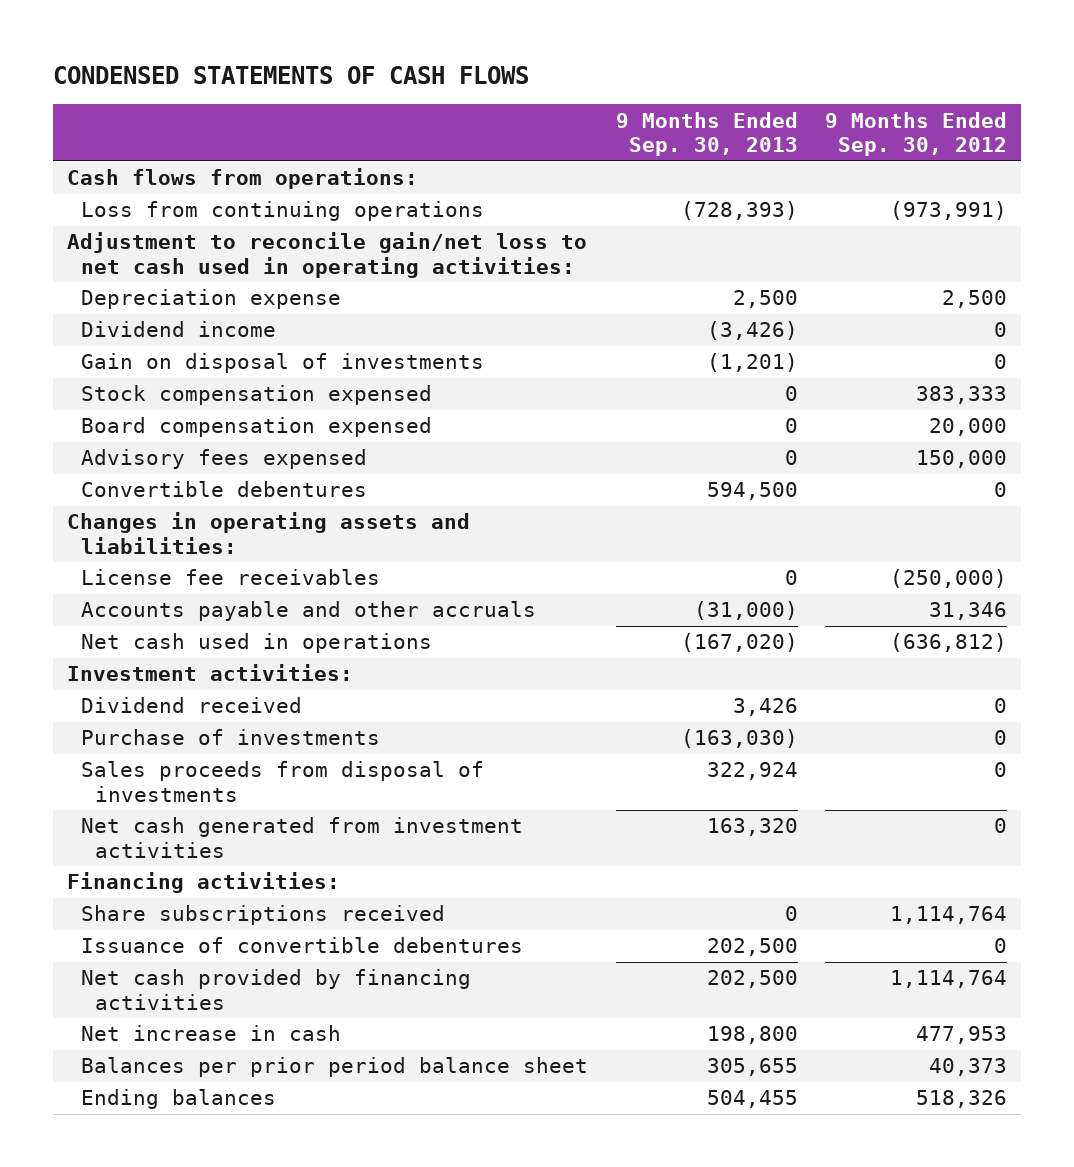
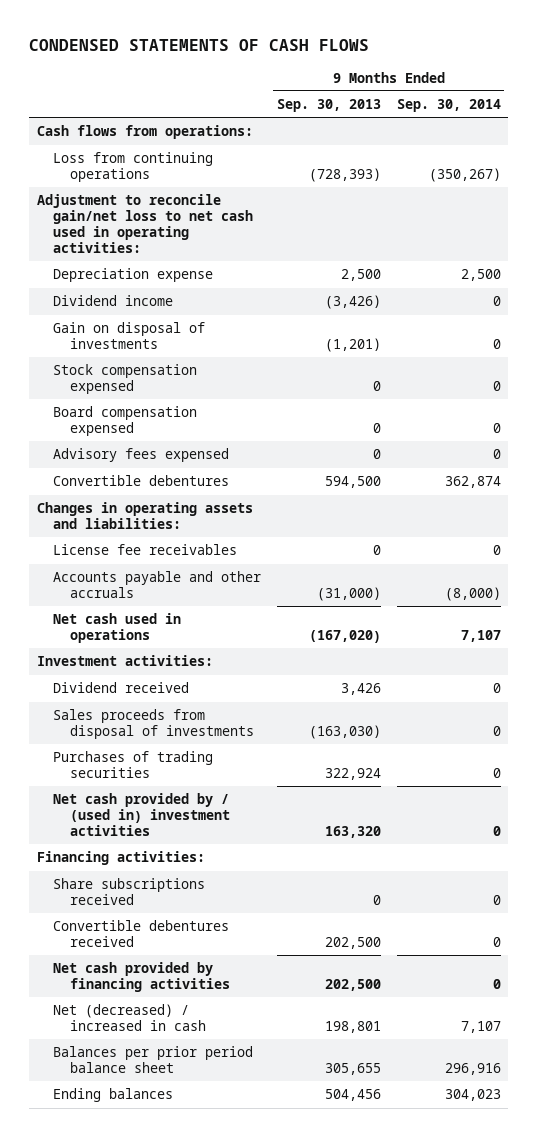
- | 9 Months Ended Sep. 30, 2013 | 9 Months Ended Sep. 30, 2012
+ | 9 Months Ended Sep. 30, 2013 | 9 Months Ended Sep. 30, 2014
- Purchase of investments | (163,030) | 0
- Sales proceeds from disposal of investments | 322,924 | 0
- Net cash generated from investment activities | 163,320 | 0
+ Sales proceeds from disposal of investments | (163,030) | 0
+ Purchases of trading securities | 322,924 | 0
+ Net cash provided by / (used in) investment activities | 163,320 | 0
- Issuance of convertible debentures | 202,500 | 0
+ Convertible debentures received | 202,500 | 0
- Net increase in cash | 198,800 | 477,953
+ Net (decreased) / increased in cash | 198,801 | 7,107
- Ending balances | 504,455 | 518,326
+ Ending balances | 504,456 | 304,023

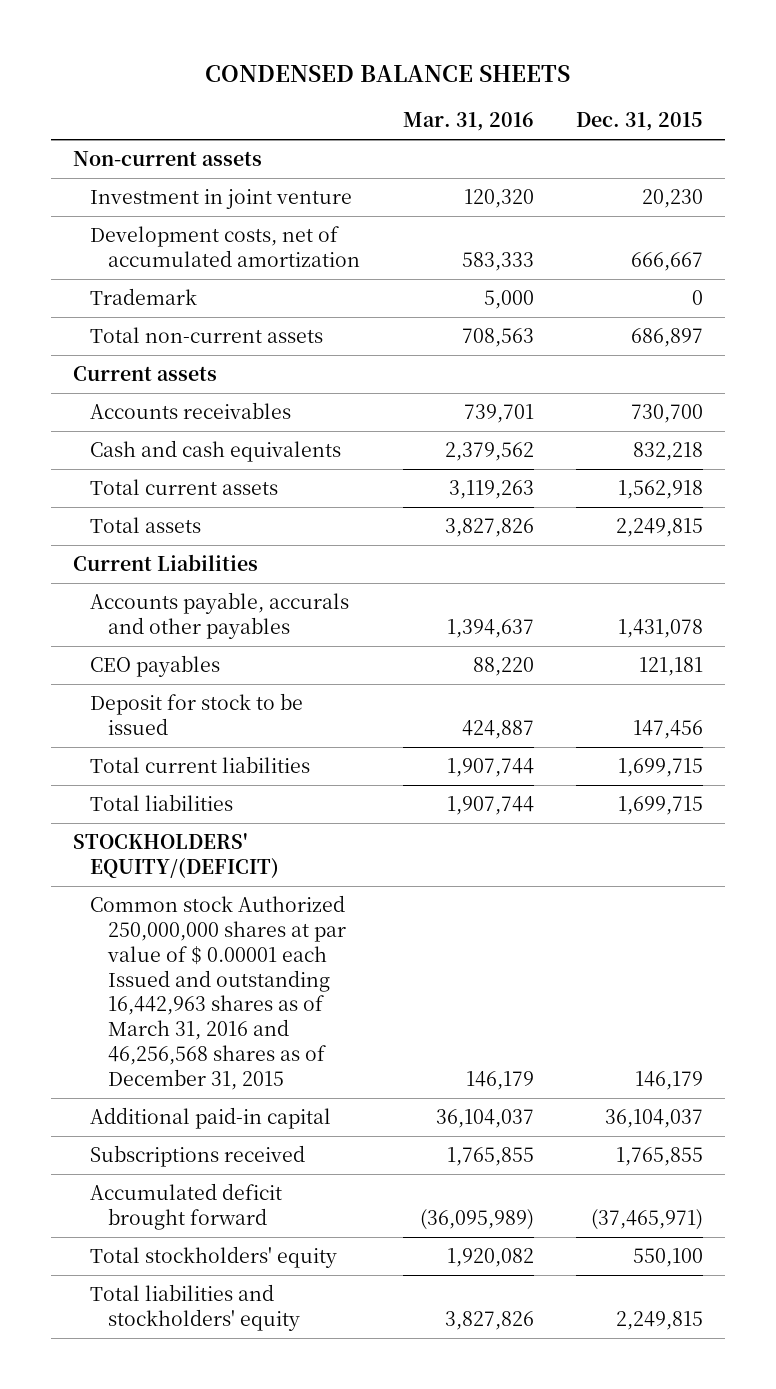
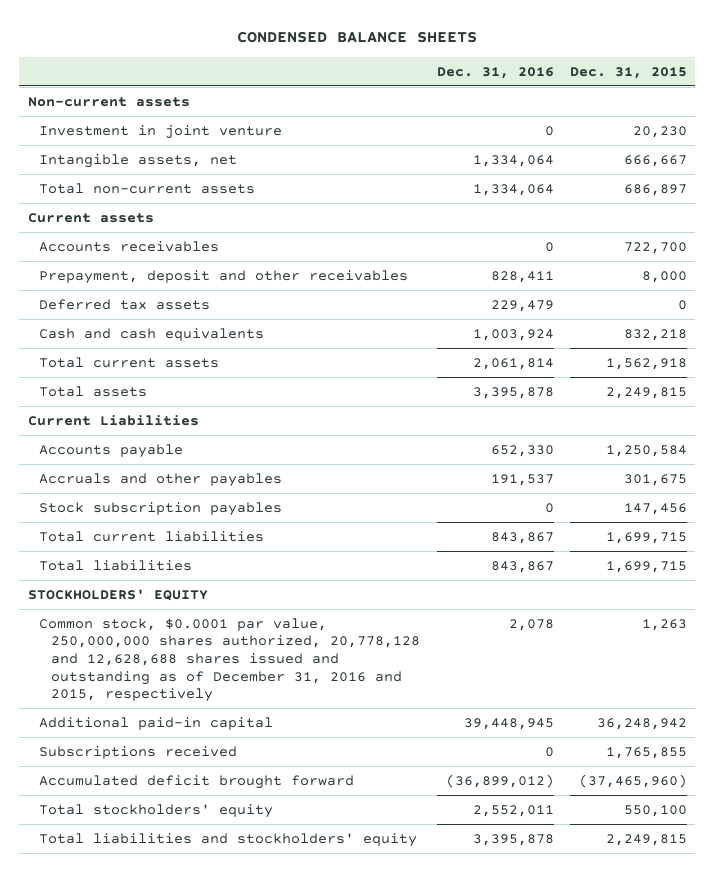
- | Mar. 31, 2016 | Dec. 31, 2015
+ | Dec. 31, 2016 | Dec. 31, 2015
- Development costs, net of accumulated amortization | 583,333 | 666,667
- Trademark | 5,000 | 0
+ Intangible assets, net | 1,334,064 | 666,667
- Accounts receivables | 739,701 | 730,700
+ Accounts receivables | 0 | 722,700
+ Prepayment, deposit and other receivables | 828,411 | 8,000
+ Deferred tax assets | 229,479 | 0
- Accounts payable, accurals and other payables | 1,394,637 | 1,431,078
- CEO payables | 88,220 | 121,181
- Deposit for stock to be issued | 424,887 | 147,456
+ Accounts payable | 652,330 | 1,250,584
+ Accruals and other payables | 191,537 | 301,675
+ Stock subscription payables | 0 | 147,456
- STOCKHOLDERS' EQUITY/(DEFICIT)
- Common stock Authorized 250,000,000 shares at par value of $ 0.00001 each Issued and outstanding 16,442,963 shares as of March 31, 2016 and 46,256,568 shares as of December 31, 2015 | 146,179 | 146,179
- Additional paid-in capital | 36,104,037 | 36,104,037
+ STOCKHOLDERS' EQUITY
+ Common stock, $0.0001 par value, 250,000,000 shares authorized, 20,778,128 and 12,628,688 shares issued and outstanding as of December 31, 2016 and 2015, respectively | 2,078 | 1,263
+ Additional paid-in capital | 39,448,945 | 36,248,942
- Accumulated deficit brought forward | (36,095,989) | (37,465,971)
+ Accumulated deficit brought forward | (36,899,012) | (37,465,960)

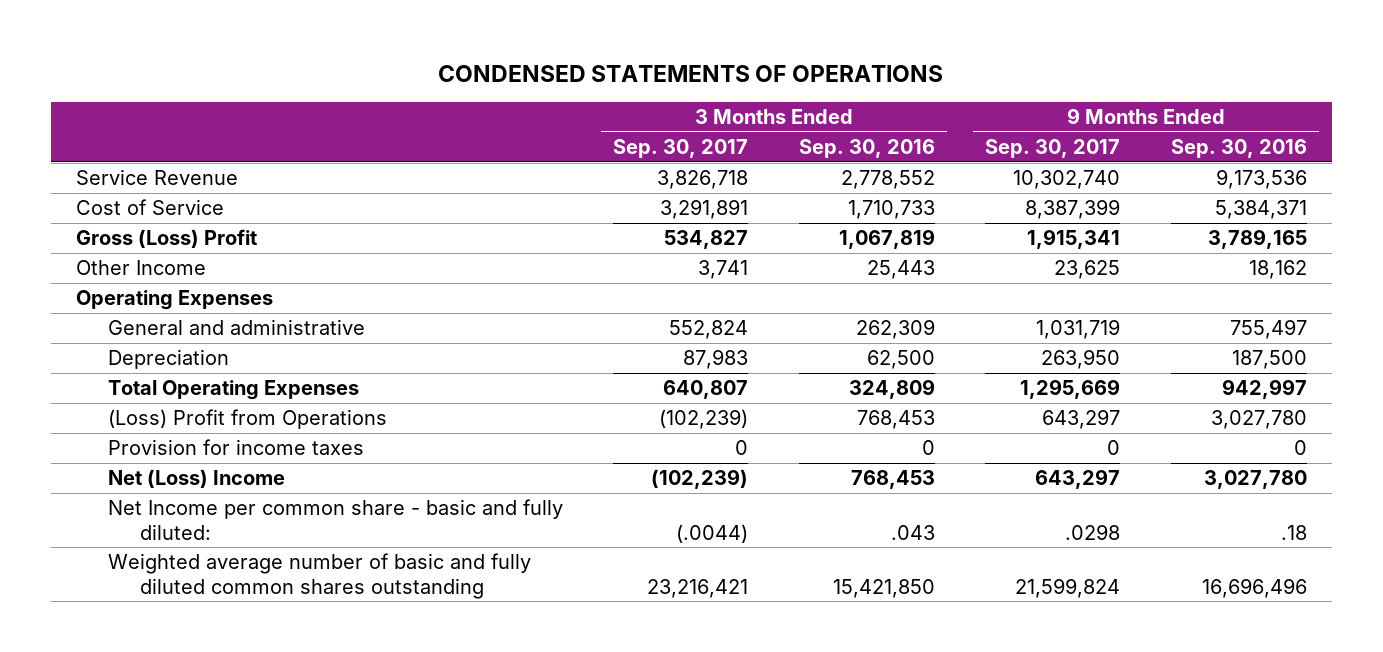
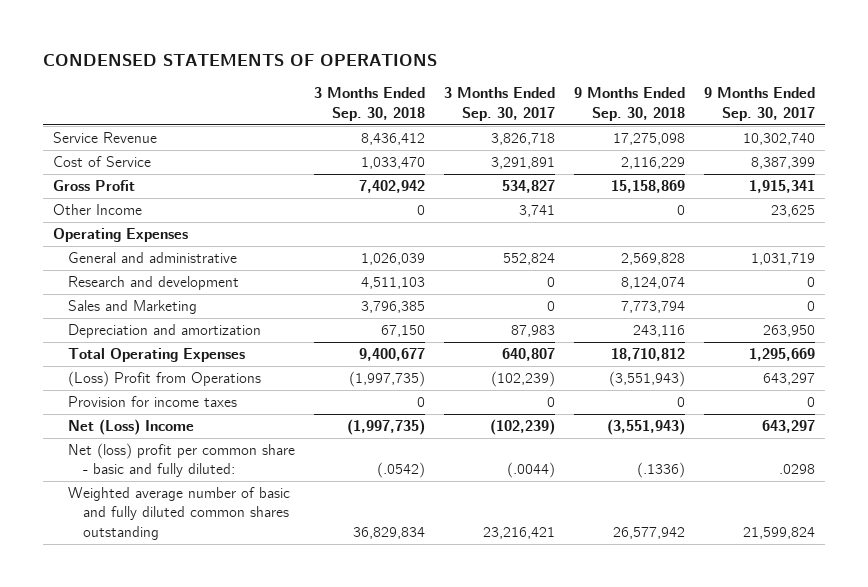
- | 3 Months Ended Sep. 30, 2017 | 3 Months Ended Sep. 30, 2016 | 9 Months Ended Sep. 30, 2017 | 9 Months Ended Sep. 30, 2016
+ | 3 Months Ended Sep. 30, 2018 | 3 Months Ended Sep. 30, 2017 | 9 Months Ended Sep. 30, 2018 | 9 Months Ended Sep. 30, 2017
- Gross (Loss) Profit | 534,827 | 1,067,819 | 1,915,341 | 3,789,165
+ Gross Profit | 7,402,942 | 534,827 | 15,158,869 | 1,915,341
- Depreciation | 87,983 | 62,500 | 263,950 | 187,500
+ Research and development | 4,511,103 | 0 | 8,124,074 | 0
+ Sales and Marketing | 3,796,385 | 0 | 7,773,794 | 0
+ Depreciation and amortization | 67,150 | 87,983 | 243,116 | 263,950
- Net Income per common share - basic and fully diluted: | (.0044) | .043 | .0298 | .18
+ Net (loss) profit per common share - basic and fully diluted: | (.0542) | (.0044) | (.1336) | .0298

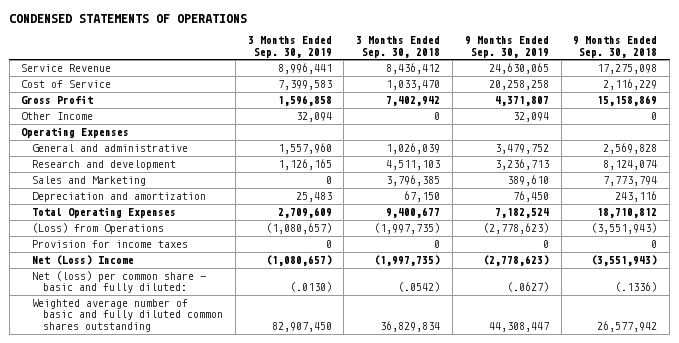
- | 3 Months Ended Sep. 30, 2018 | 3 Months Ended Sep. 30, 2017 | 9 Months Ended Sep. 30, 2018 | 9 Months Ended Sep. 30, 2017
+ | 3 Months Ended Sep. 30, 2019 | 3 Months Ended Sep. 30, 2018 | 9 Months Ended Sep. 30, 2019 | 9 Months Ended Sep. 30, 2018
- (Loss) Profit from Operations | (1,997,735) | (102,239) | (3,551,943) | 643,297
+ (Loss) from Operations | (1,080,657) | (1,997,735) | (2,778,623) | (3,551,943)
- Net (loss) profit per common share - basic and fully diluted: | (.0542) | (.0044) | (.1336) | .0298
+ Net (loss) per common share - basic and fully diluted: | (.0130) | (.0542) | (.0627) | (.1336)

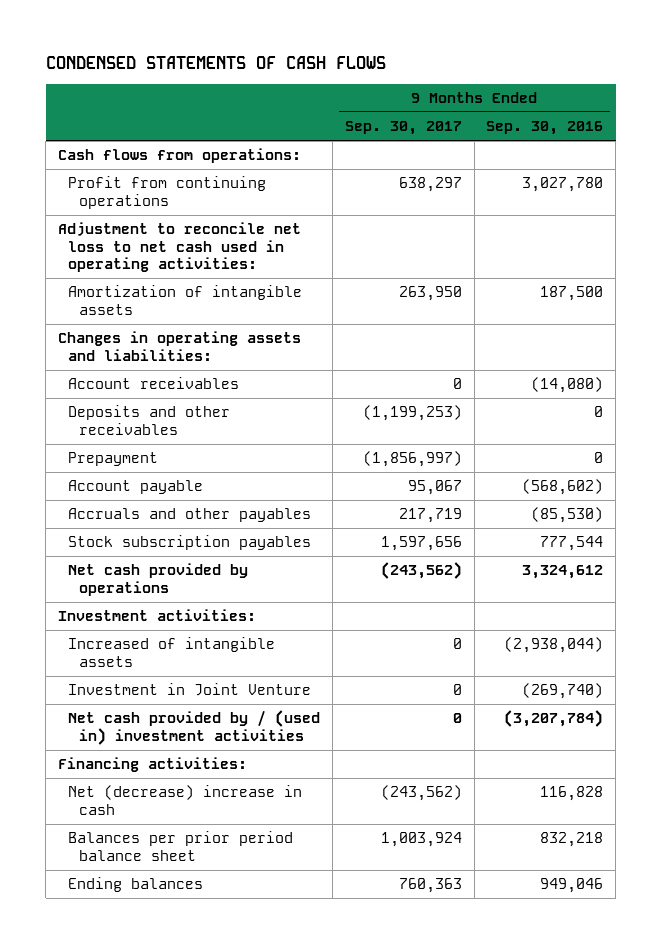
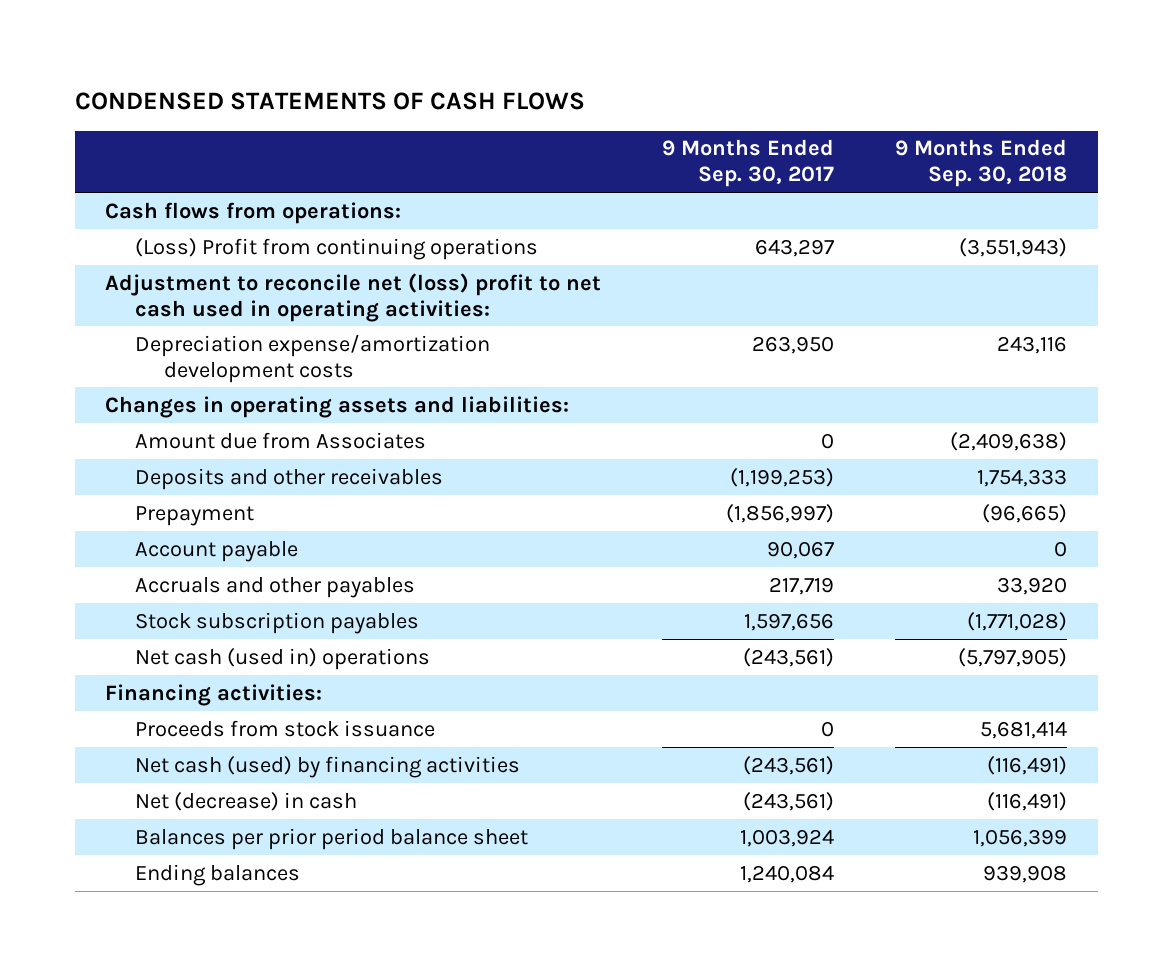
- | 9 Months Ended Sep. 30, 2017 | 9 Months Ended Sep. 30, 2016
+ | 9 Months Ended Sep. 30, 2017 | 9 Months Ended Sep. 30, 2018
- Profit from continuing operations | 638,297 | 3,027,780
- Adjustment to reconcile net loss to net cash used in operating activities:
- Amortization of intangible assets | 263,950 | 187,500
+ (Loss) Profit from continuing operations | 643,297 | (3,551,943)
+ Adjustment to reconcile net (loss) profit to net cash used in operating activities:
+ Depreciation expense/amortization development costs | 263,950 | 243,116
- Account receivables | 0 | (14,080)
+ Amount due from Associates | 0 | (2,409,638)
- Account payable | 95,067 | (568,602)
+ Account payable | 90,067 | 0
- Net cash provided by operations | (243,562) | 3,324,612
- Investment activities:
- Increased of intangible assets | 0 | (2,938,044)
- Investment in Joint Venture | 0 | (269,740)
- Net cash provided by / (used in) investment activities | 0 | (3,207,784)
+ Net cash (used in) operations | (243,561) | (5,797,905)
- Net (decrease) increase in cash | (243,562) | 116,828
+ Proceeds from stock issuance | 0 | 5,681,414
+ Net cash (used) by financing activities | (243,561) | (116,491)
+ Net (decrease) in cash | (243,561) | (116,491)
- Ending balances | 760,363 | 949,046
+ Ending balances | 1,240,084 | 939,908

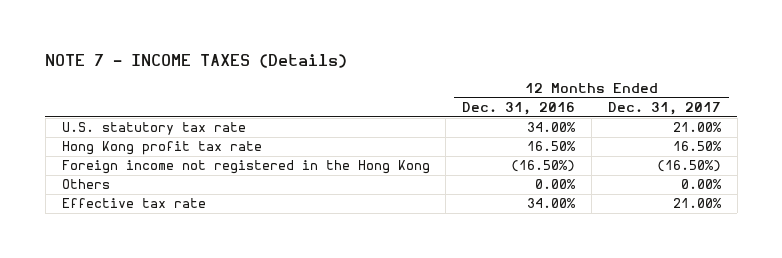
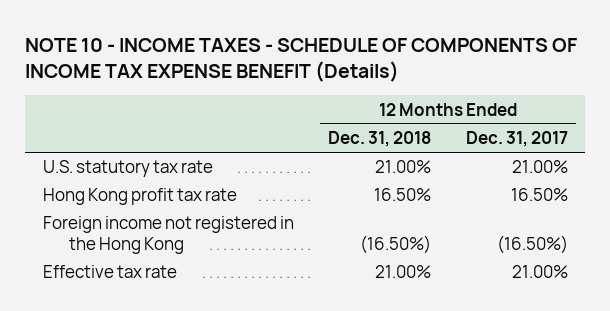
- NOTE 7 - INCOME TAXES (Details)
+ NOTE 10 - INCOME TAXES - SCHEDULE OF COMPONENTS OF INCOME TAX EXPENSE BENEFIT (Details)
- | 12 Months Ended Dec. 31, 2016 | 12 Months Ended Dec. 31, 2017
+ | 12 Months Ended Dec. 31, 2018 | 12 Months Ended Dec. 31, 2017
- Others | 0.00% | 0.00%

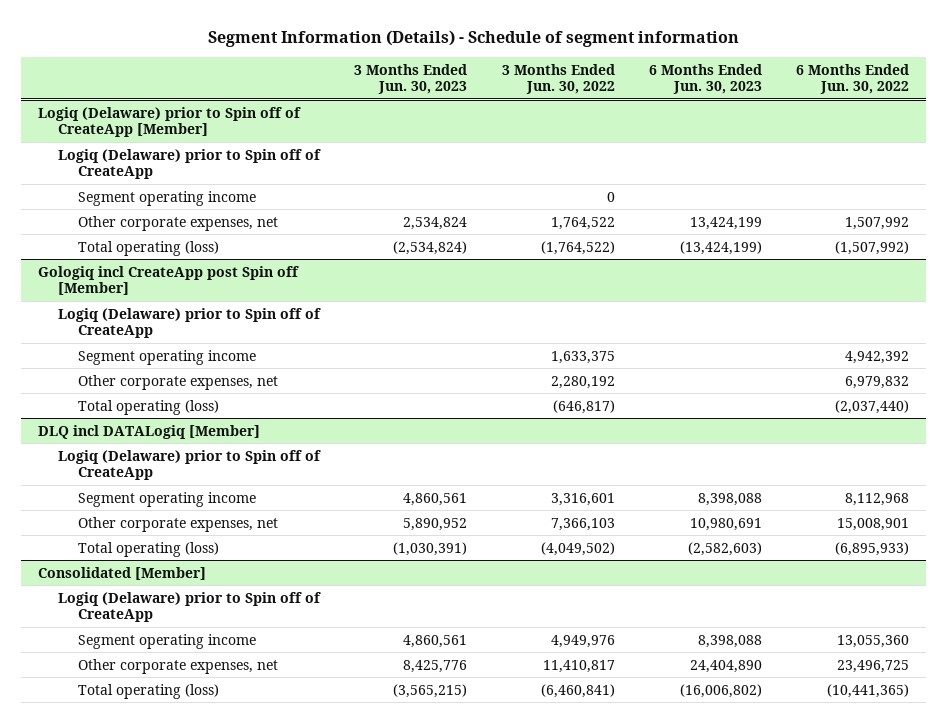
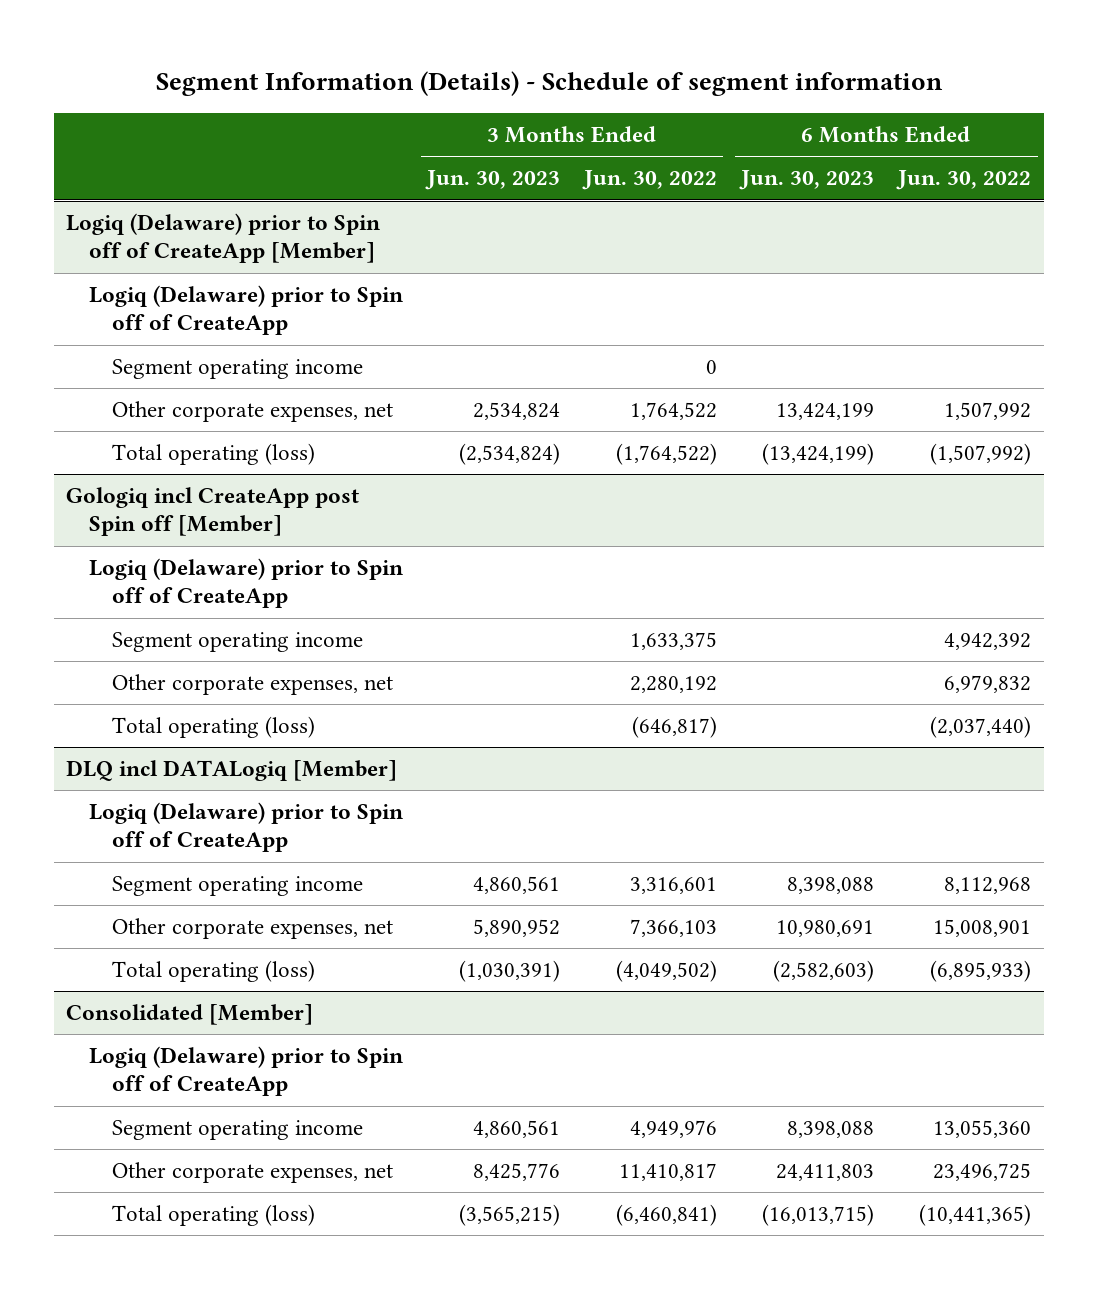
@ Consolidated [Member]
- Other corporate expenses, net | 8,425,776 | 11,410,817 | 24,404,890 | 23,496,725
- Total operating (loss) | (3,565,215) | (6,460,841) | (16,006,802) | (10,441,365)
+ Other corporate expenses, net | 8,425,776 | 11,410,817 | 24,411,803 | 23,496,725
+ Total operating (loss) | (3,565,215) | (6,460,841) | (16,013,715) | (10,441,365)

